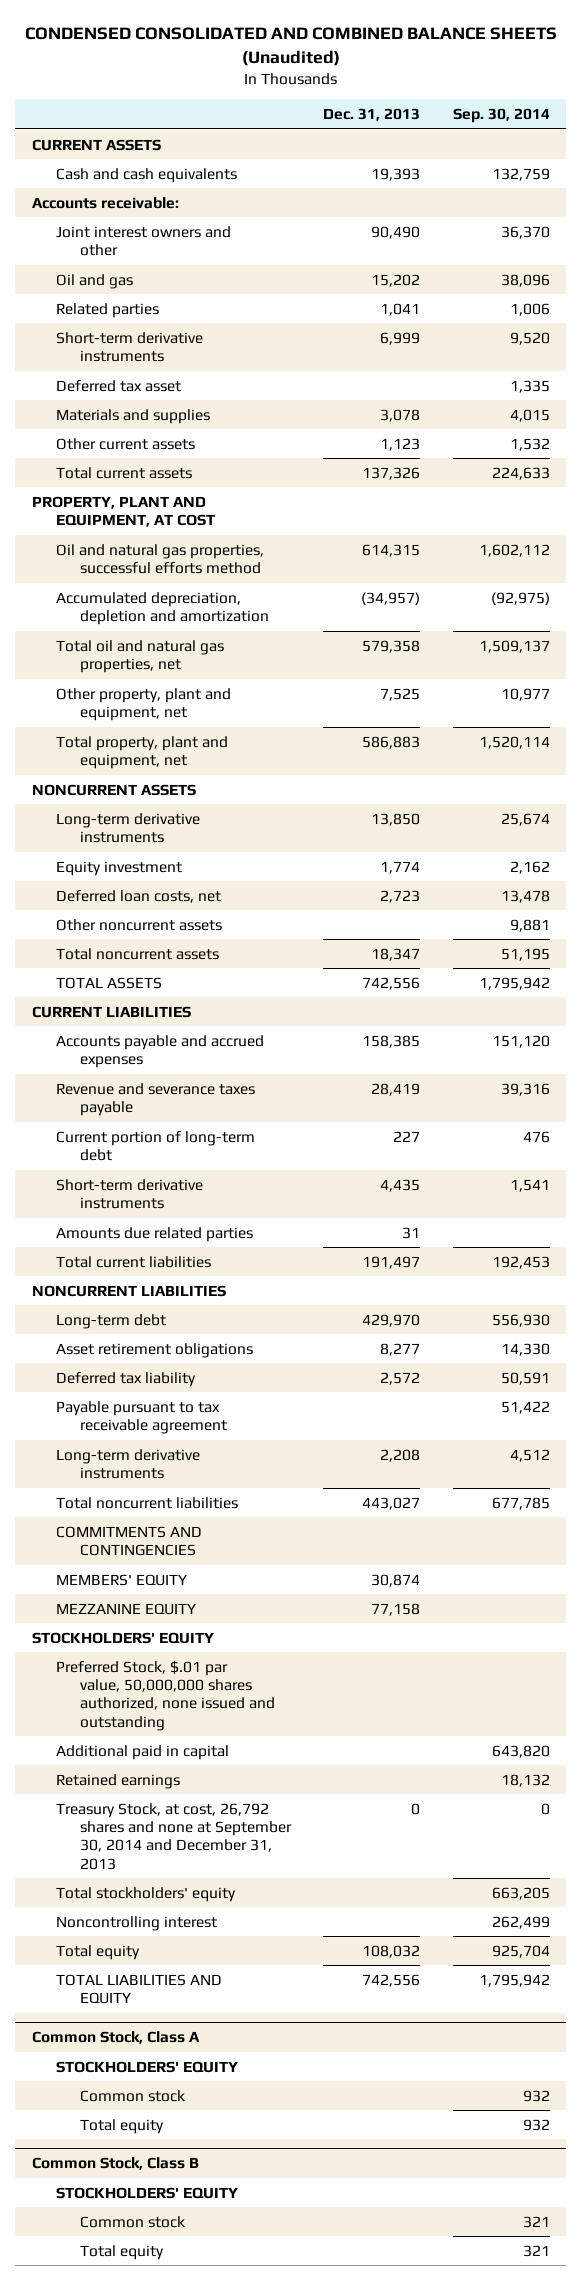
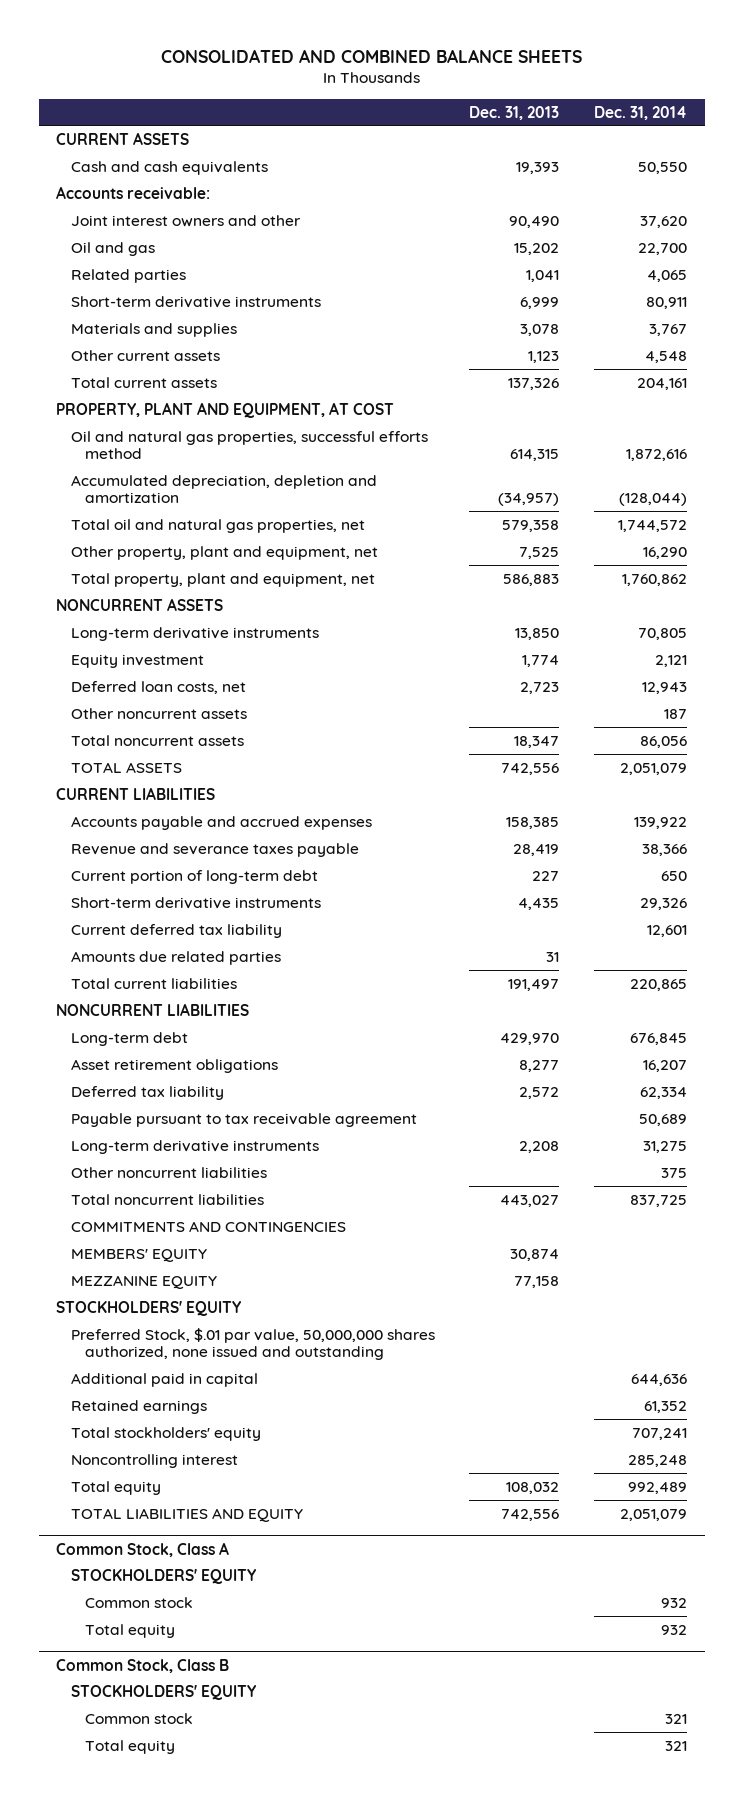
- CONDENSED CONSOLIDATED AND COMBINED BALANCE SHEETS (Unaudited)
+ CONSOLIDATED AND COMBINED BALANCE SHEETS
- | Dec. 31, 2013 | Sep. 30, 2014
+ | Dec. 31, 2013 | Dec. 31, 2014
- Deferred tax asset | | 1,335
+ Current deferred tax liability | | 12,601
+ Other noncurrent liabilities | | 375
- Treasury Stock, at cost, 26,792 shares and none at September 30, 2014 and December 31, 2013 | 0 | 0

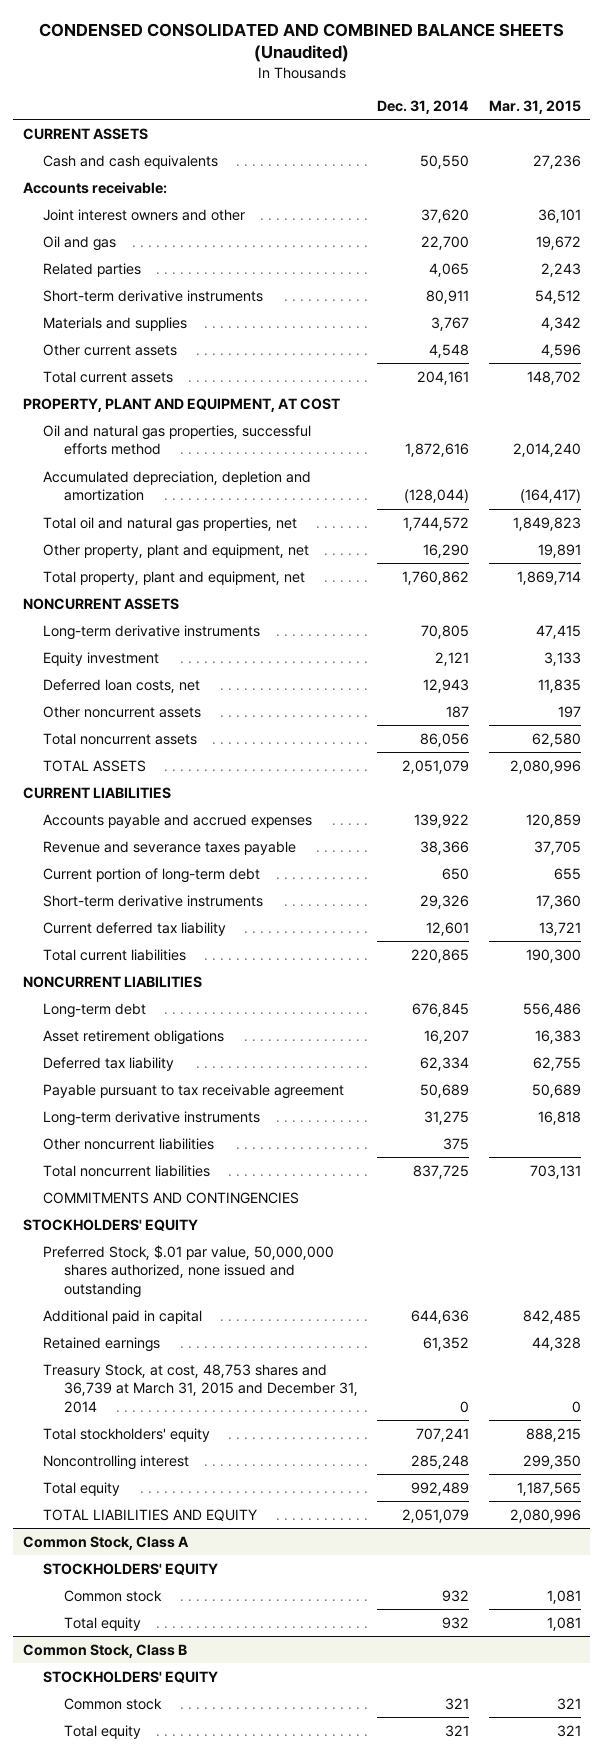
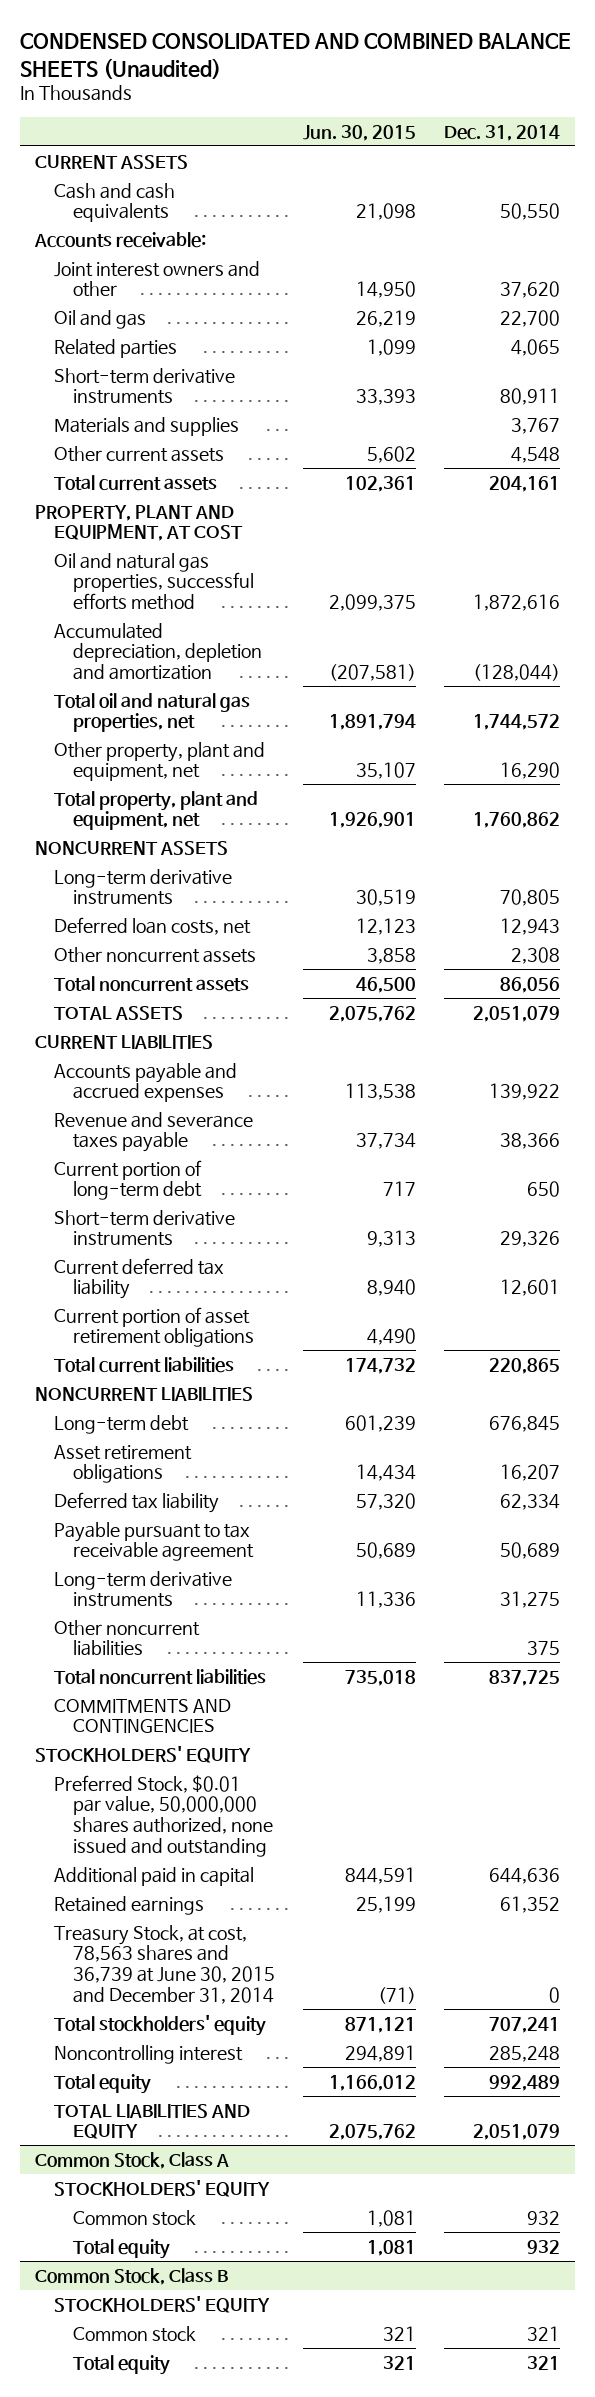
- | Dec. 31, 2014 | Mar. 31, 2015
+ | Jun. 30, 2015 | Dec. 31, 2014
- Equity investment | 2,121 | 3,133
- Other noncurrent assets | 187 | 197
+ Other noncurrent assets | 3,858 | 2,308
+ Current portion of asset retirement obligations | 4,490 |
- Preferred Stock, $.01 par value, 50,000,000 shares authorized, none issued and outstanding
+ Preferred Stock, $0.01 par value, 50,000,000 shares authorized, none issued and outstanding
- Treasury Stock, at cost, 48,753 shares and 36,739 at March 31, 2015 and December 31, 2014 | 0 | 0
+ Treasury Stock, at cost, 78,563 shares and 36,739 at June 30, 2015 and December 31, 2014 | (71) | 0

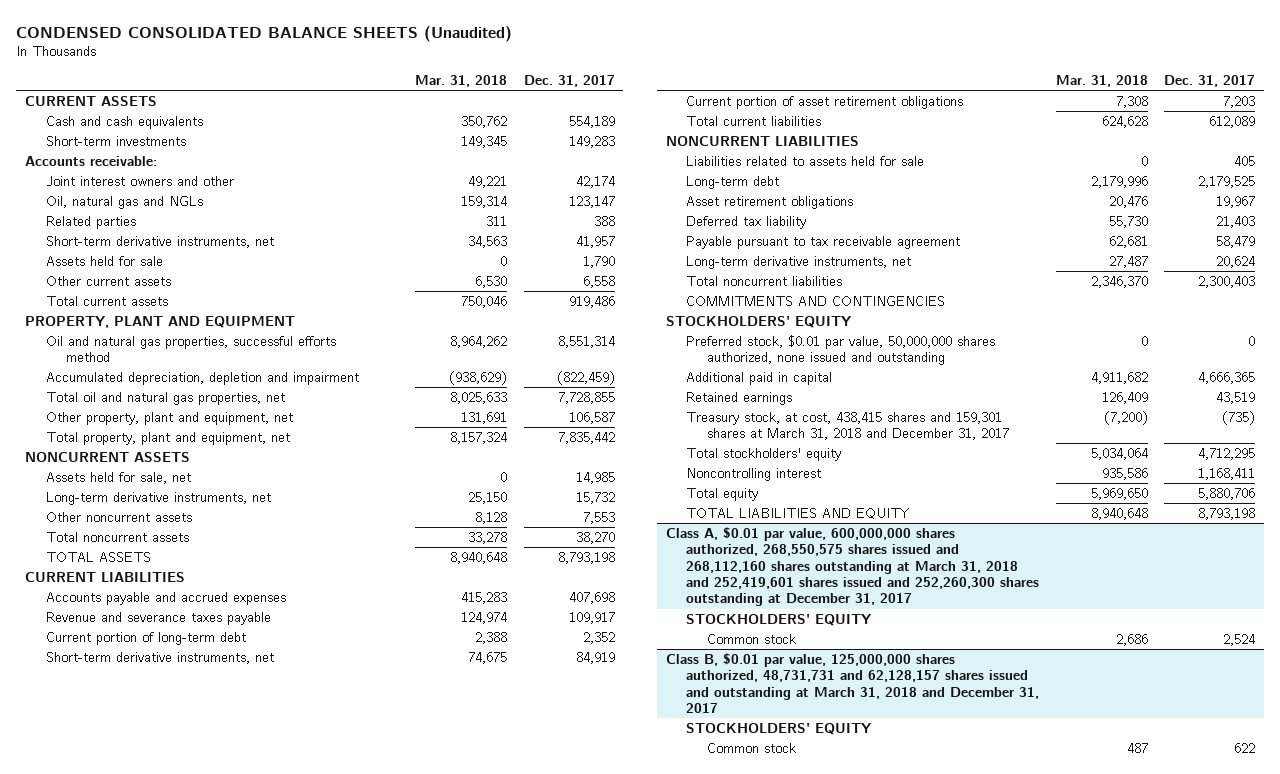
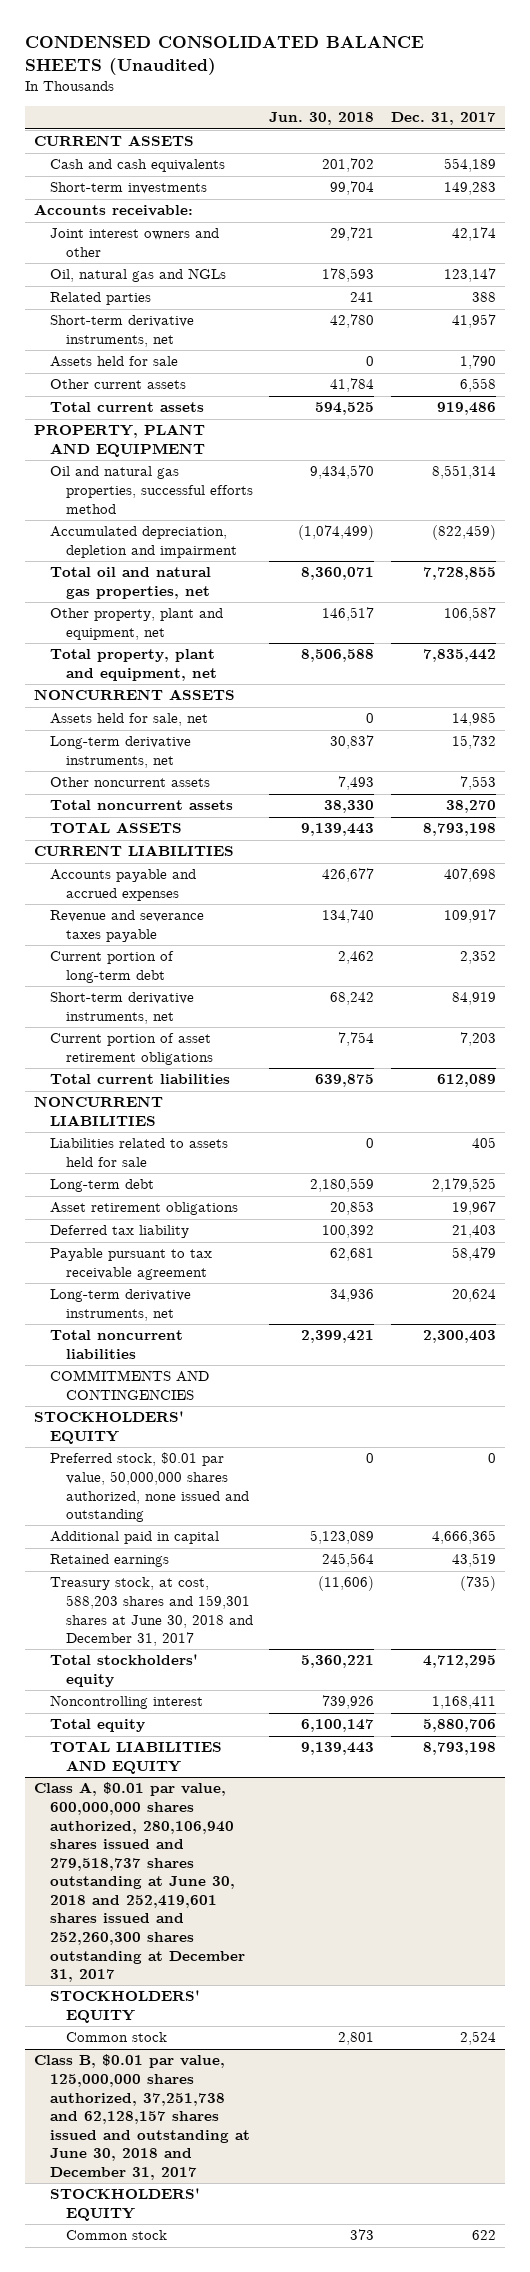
- | Mar. 31, 2018 | Dec. 31, 2017
+ | Jun. 30, 2018 | Dec. 31, 2017
- Treasury stock, at cost, 438,415 shares and 159,301 shares at March 31, 2018 and December 31, 2017 | (7,200) | (735)
+ Treasury stock, at cost, 588,203 shares and 159,301 shares at June 30, 2018 and December 31, 2017 | (11,606) | (735)
- Class A, $0.01 par value, 600,000,000 shares authorized, 268,550,575 shares issued and 268,112,160 shares outstanding at March 31, 2018 and 252,419,601 shares issued and 252,260,300 shares outstanding at December 31, 2017
+ Class A, $0.01 par value, 600,000,000 shares authorized, 280,106,940 shares issued and 279,518,737 shares outstanding at June 30, 2018 and 252,419,601 shares issued and 252,260,300 shares outstanding at December 31, 2017
- Class B, $0.01 par value, 125,000,000 shares authorized, 48,731,731 and 62,128,157 shares issued and outstanding at March 31, 2018 and December 31, 2017
+ Class B, $0.01 par value, 125,000,000 shares authorized, 37,251,738 and 62,128,157 shares issued and outstanding at June 30, 2018 and December 31, 2017

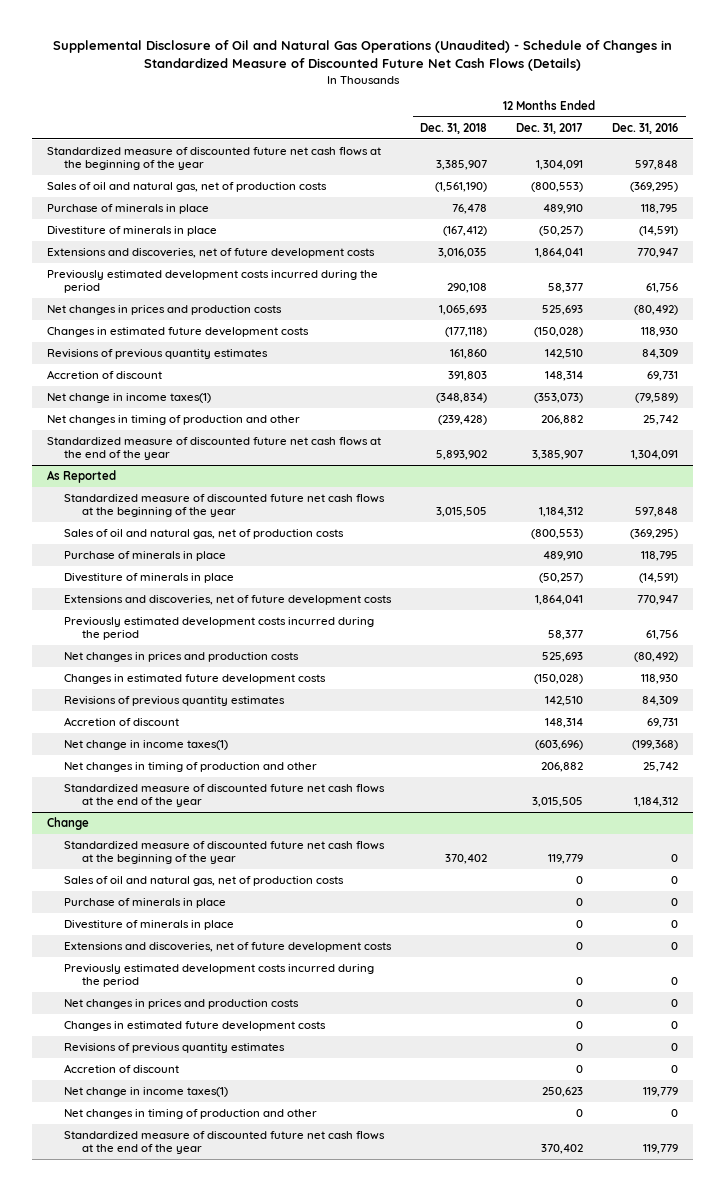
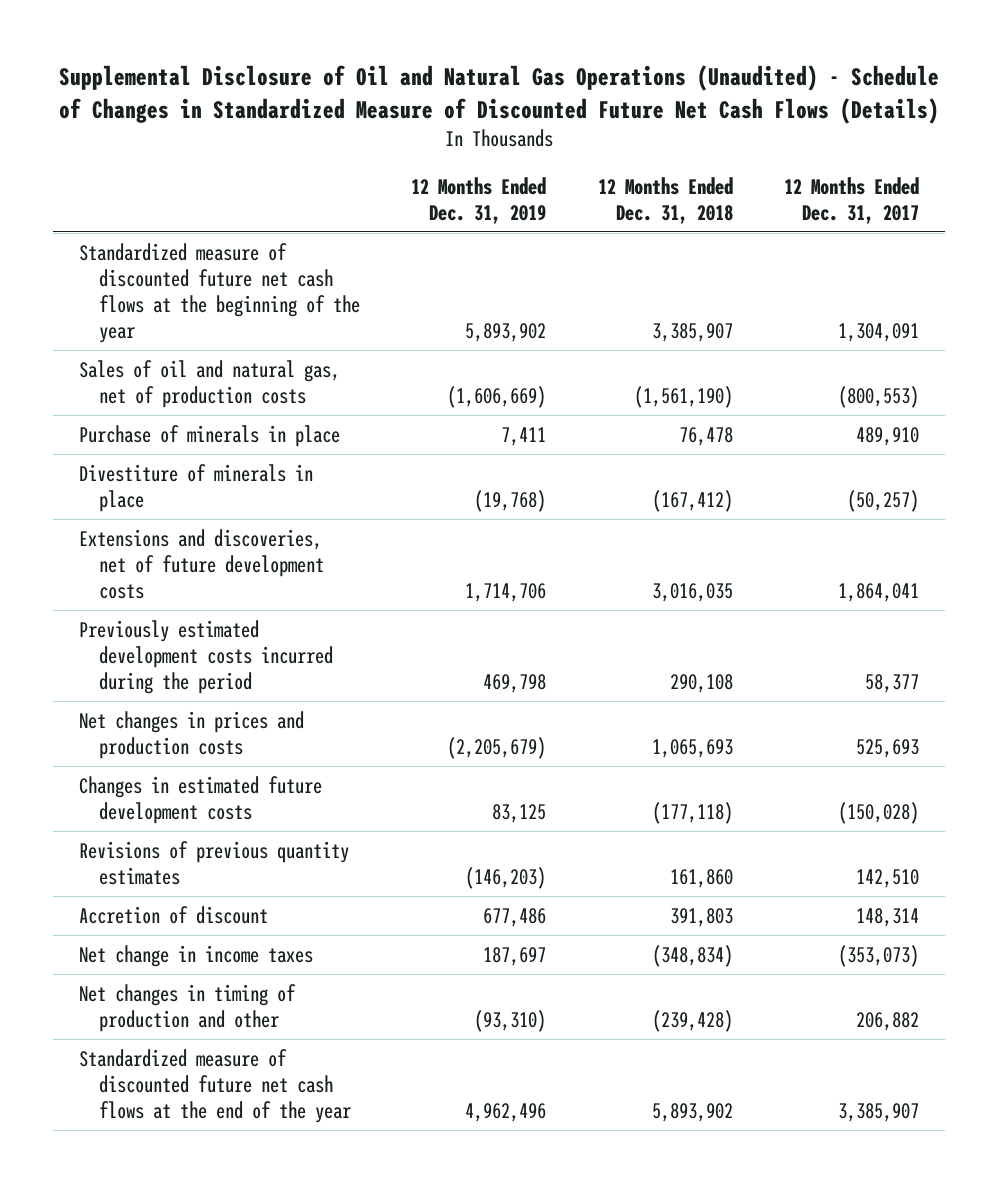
- | 12 Months Ended Dec. 31, 2018 | 12 Months Ended Dec. 31, 2017 | 12 Months Ended Dec. 31, 2016
+ | 12 Months Ended Dec. 31, 2019 | 12 Months Ended Dec. 31, 2018 | 12 Months Ended Dec. 31, 2017
- Net change in income taxes(1) | (348,834) | (353,073) | (79,589)
+ Net change in income taxes | 187,697 | (348,834) | (353,073)
- As Reported
- Standardized measure of discounted future net cash flows at the beginning of the year | 3,015,505 | 1,184,312 | 597,848
- Sales of oil and natural gas, net of production costs | | (800,553) | (369,295)
- Purchase of minerals in place | | 489,910 | 118,795
- Divestiture of minerals in place | | (50,257) | (14,591)
- Extensions and discoveries, net of future development costs | | 1,864,041 | 770,947
- Previously estimated development costs incurred during the period | | 58,377 | 61,756
- Net changes in prices and production costs | | 525,693 | (80,492)
- Changes in estimated future development costs | | (150,028) | 118,930
- Revisions of previous quantity estimates | | 142,510 | 84,309
- Accretion of discount | | 148,314 | 69,731
- Net change in income taxes(1) | | (603,696) | (199,368)
- Net changes in timing of production and other | | 206,882 | 25,742
- Standardized measure of discounted future net cash flows at the end of the year | | 3,015,505 | 1,184,312
- Change
- Standardized measure of discounted future net cash flows at the beginning of the year | 370,402 | 119,779 | 0
- Sales of oil and natural gas, net of production costs | | 0 | 0
- Purchase of minerals in place | | 0 | 0
- Divestiture of minerals in place | | 0 | 0
- Extensions and discoveries, net of future development costs | | 0 | 0
- Previously estimated development costs incurred during the period | | 0 | 0
- Net changes in prices and production costs | | 0 | 0
- Changes in estimated future development costs | | 0 | 0
- Revisions of previous quantity estimates | | 0 | 0
- Accretion of discount | | 0 | 0
- Net change in income taxes(1) | | 250,623 | 119,779
- Net changes in timing of production and other | | 0 | 0
- Standardized measure of discounted future net cash flows at the end of the year | | 370,402 | 119,779

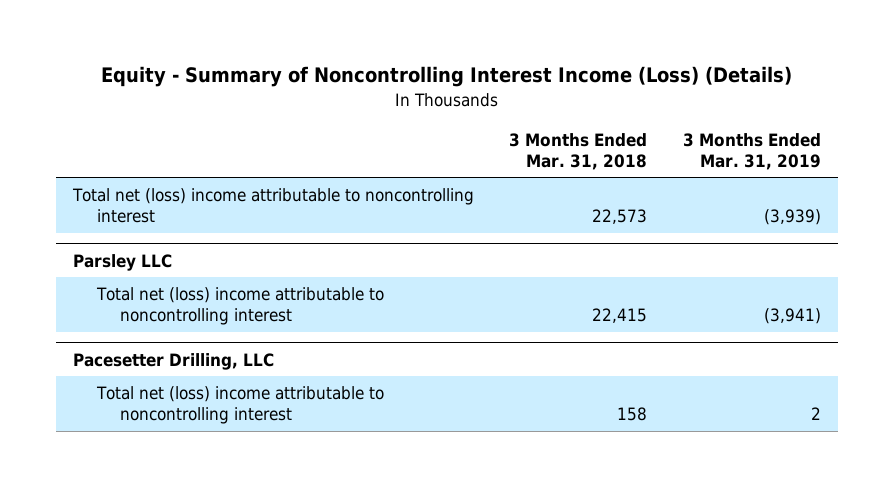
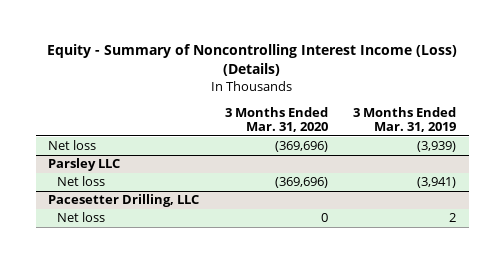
- | 3 Months Ended Mar. 31, 2018 | 3 Months Ended Mar. 31, 2019
+ | 3 Months Ended Mar. 31, 2020 | 3 Months Ended Mar. 31, 2019
- Total net (loss) income attributable to noncontrolling interest | 22,573 | (3,939)
+ Net loss | (369,696) | (3,939)
@ Parsley LLC
- Total net (loss) income attributable to noncontrolling interest | 22,415 | (3,941)
+ Net loss | (369,696) | (3,941)
@ Pacesetter Drilling, LLC
- Total net (loss) income attributable to noncontrolling interest | 158 | 2
+ Net loss | 0 | 2

